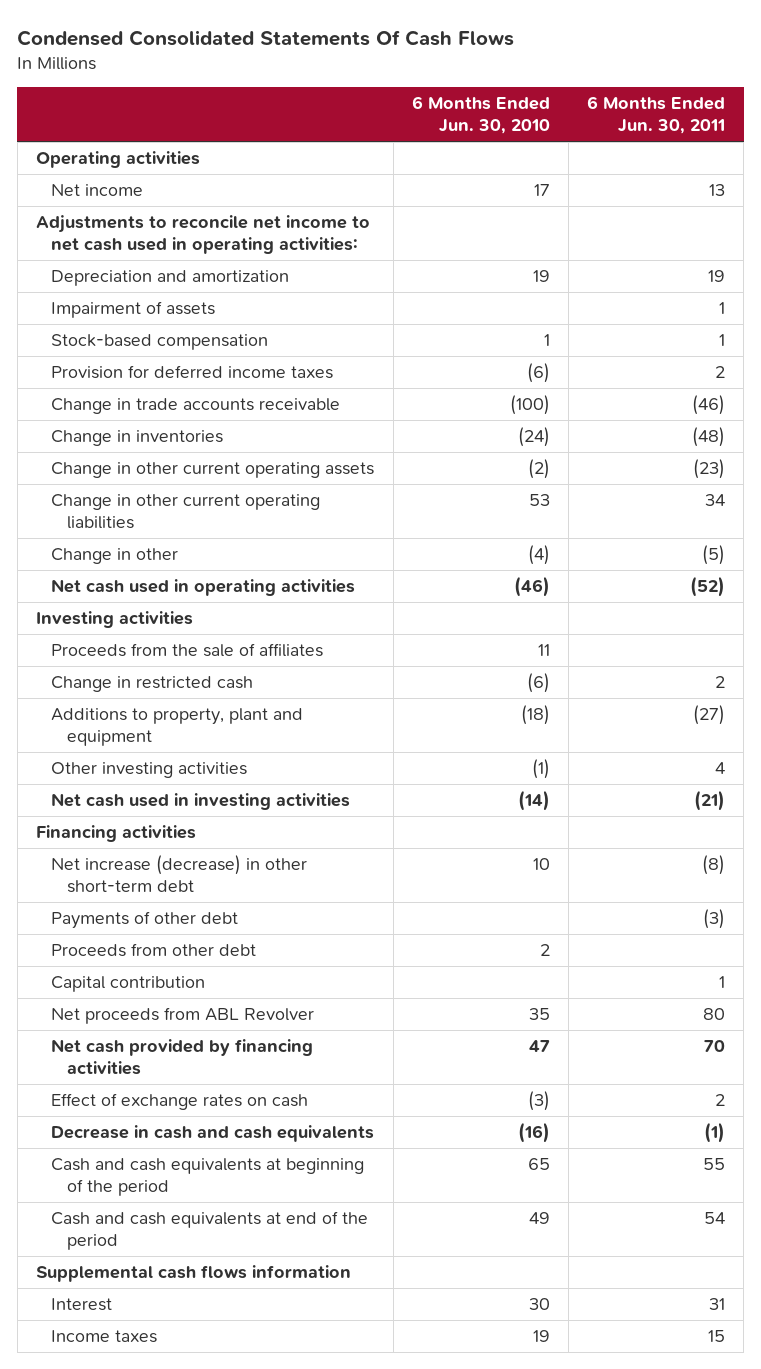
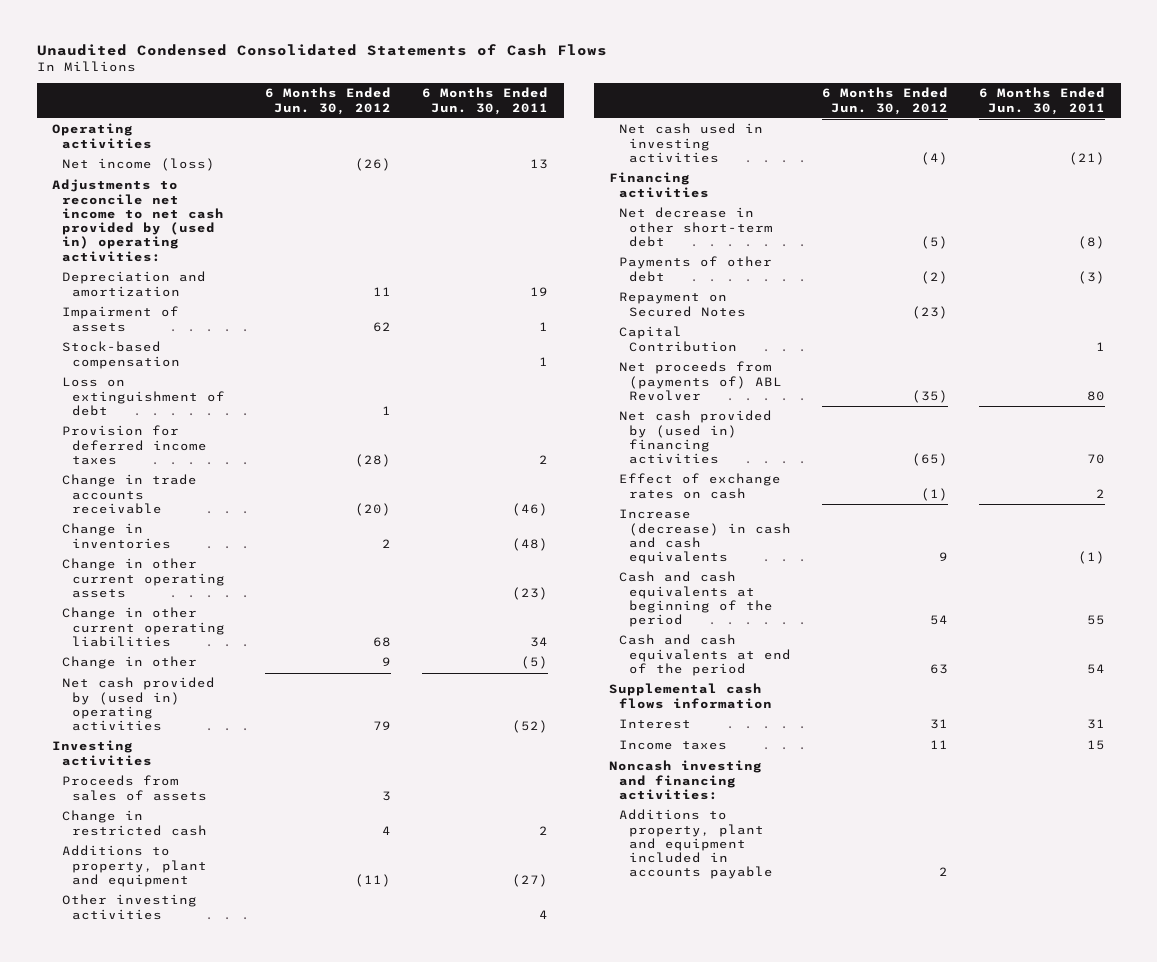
- Condensed Consolidated Statements Of Cash Flows
+ Unaudited Condensed Consolidated Statements of Cash Flows
- | 6 Months Ended Jun. 30, 2010 | 6 Months Ended Jun. 30, 2011
+ | 6 Months Ended Jun. 30, 2012 | 6 Months Ended Jun. 30, 2011
- Net income | 17 | 13
- Adjustments to reconcile net income to net cash used in operating activities:
+ Net income (loss) | (26) | 13
+ Adjustments to reconcile net income to net cash provided by (used in) operating activities:
+ Loss on extinguishment of debt | 1 |
- Net cash used in operating activities | (46) | (52)
+ Net cash provided by (used in) operating activities | 79 | (52)
- Proceeds from the sale of affiliates | 11 |
+ Proceeds from sales of assets | 3 |
- Net increase (decrease) in other short-term debt | 10 | (8)
+ Net decrease in other short-term debt | (5) | (8)
- Proceeds from other debt | 2 |
- Capital contribution | | 1
- Net proceeds from ABL Revolver | 35 | 80
- Net cash provided by financing activities | 47 | 70
+ Repayment on Secured Notes | (23) |
+ Capital Contribution | | 1
+ Net proceeds from (payments of) ABL Revolver | (35) | 80
+ Net cash provided by (used in) financing activities | (65) | 70
- Decrease in cash and cash equivalents | (16) | (1)
+ Increase (decrease) in cash and cash equivalents | 9 | (1)
+ Noncash investing and financing activities:
+ Additions to property, plant and equipment included in accounts payable | 2 |

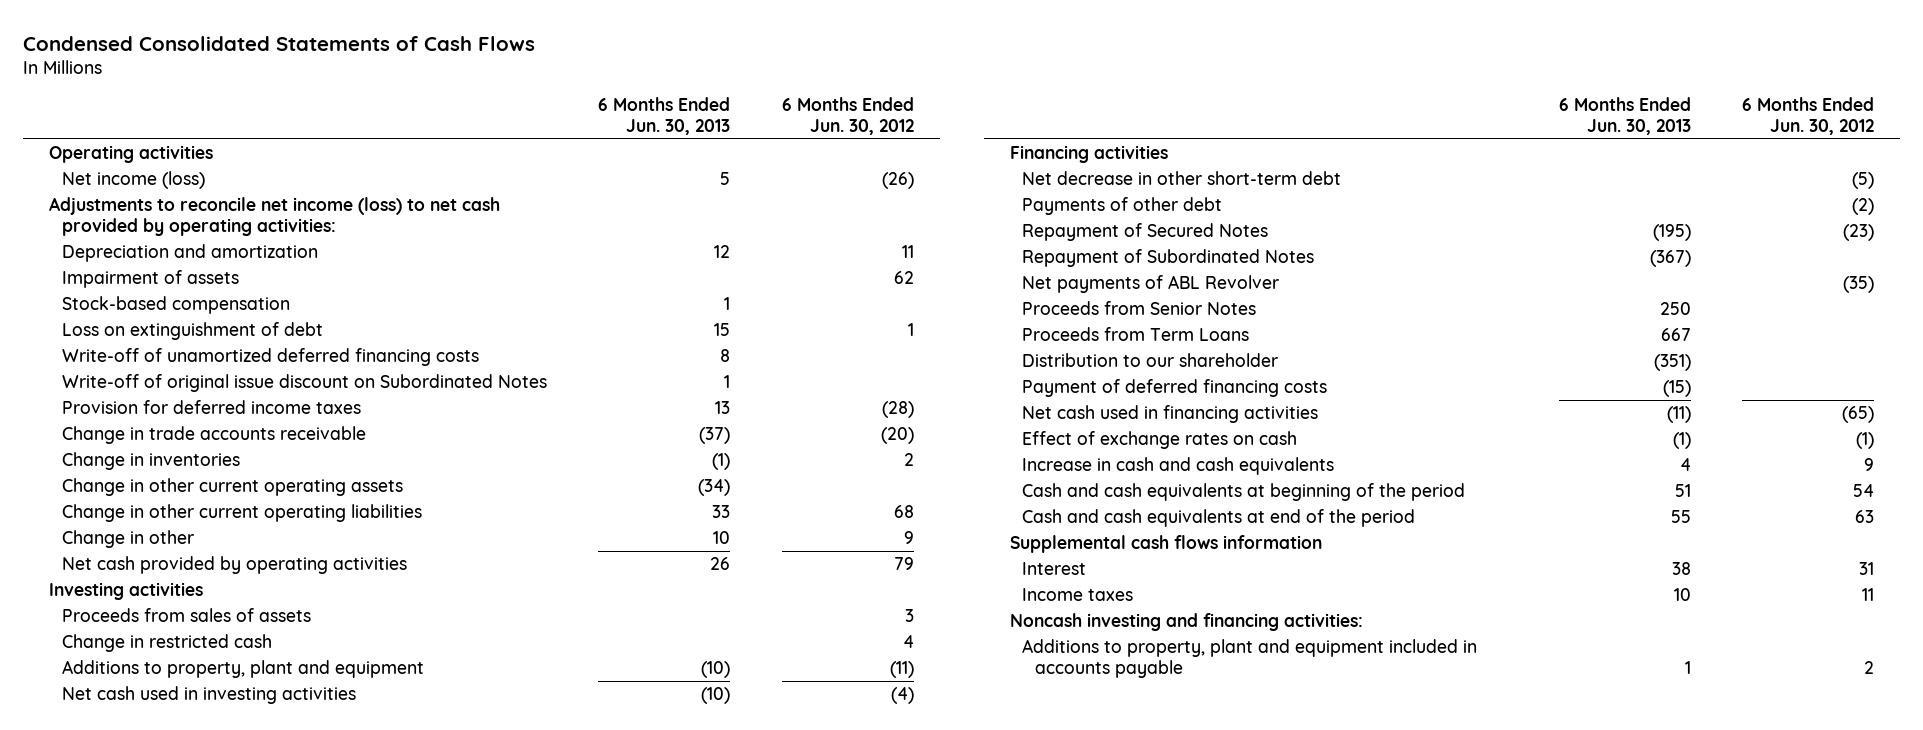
- Unaudited Condensed Consolidated Statements of Cash Flows
+ Condensed Consolidated Statements of Cash Flows
- | 6 Months Ended Jun. 30, 2012 | 6 Months Ended Jun. 30, 2011
+ | 6 Months Ended Jun. 30, 2013 | 6 Months Ended Jun. 30, 2012
- Adjustments to reconcile net income to net cash provided by (used in) operating activities:
+ Adjustments to reconcile net income (loss) to net cash provided by operating activities:
+ Write-off of unamortized deferred financing costs | 8 |
+ Write-off of original issue discount on Subordinated Notes | 1 |
- Net cash provided by (used in) operating activities | 79 | (52)
+ Net cash provided by operating activities | 26 | 79
- Other investing activities | | 4
- Repayment on Secured Notes | (23) |
- Capital Contribution | | 1
- Net proceeds from (payments of) ABL Revolver | (35) | 80
- Net cash provided by (used in) financing activities | (65) | 70
+ Repayment of Secured Notes | (195) | (23)
+ Repayment of Subordinated Notes | (367) |
+ Net payments of ABL Revolver | | (35)
+ Proceeds from Senior Notes | 250 |
+ Proceeds from Term Loans | 667 |
+ Distribution to our shareholder | (351) |
+ Payment of deferred financing costs | (15) |
+ Net cash used in financing activities | (11) | (65)
- Increase (decrease) in cash and cash equivalents | 9 | (1)
+ Increase in cash and cash equivalents | 4 | 9

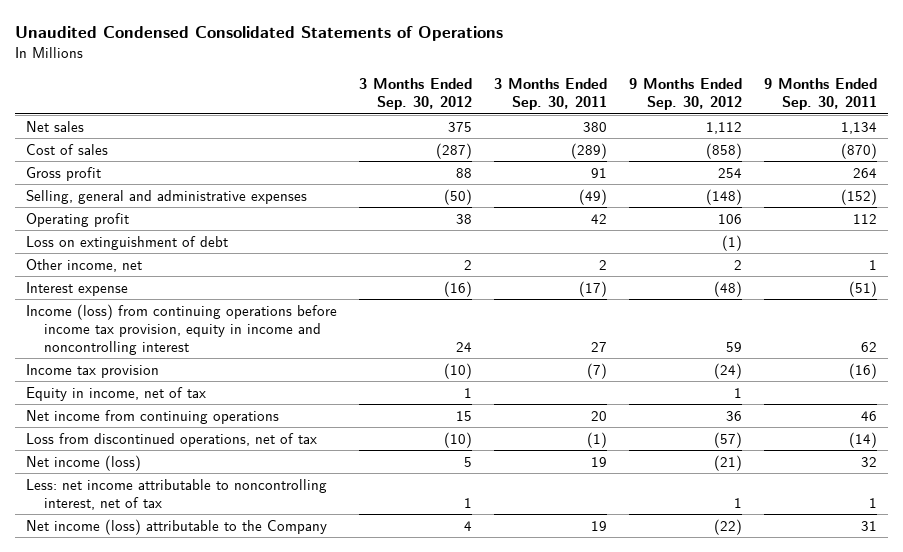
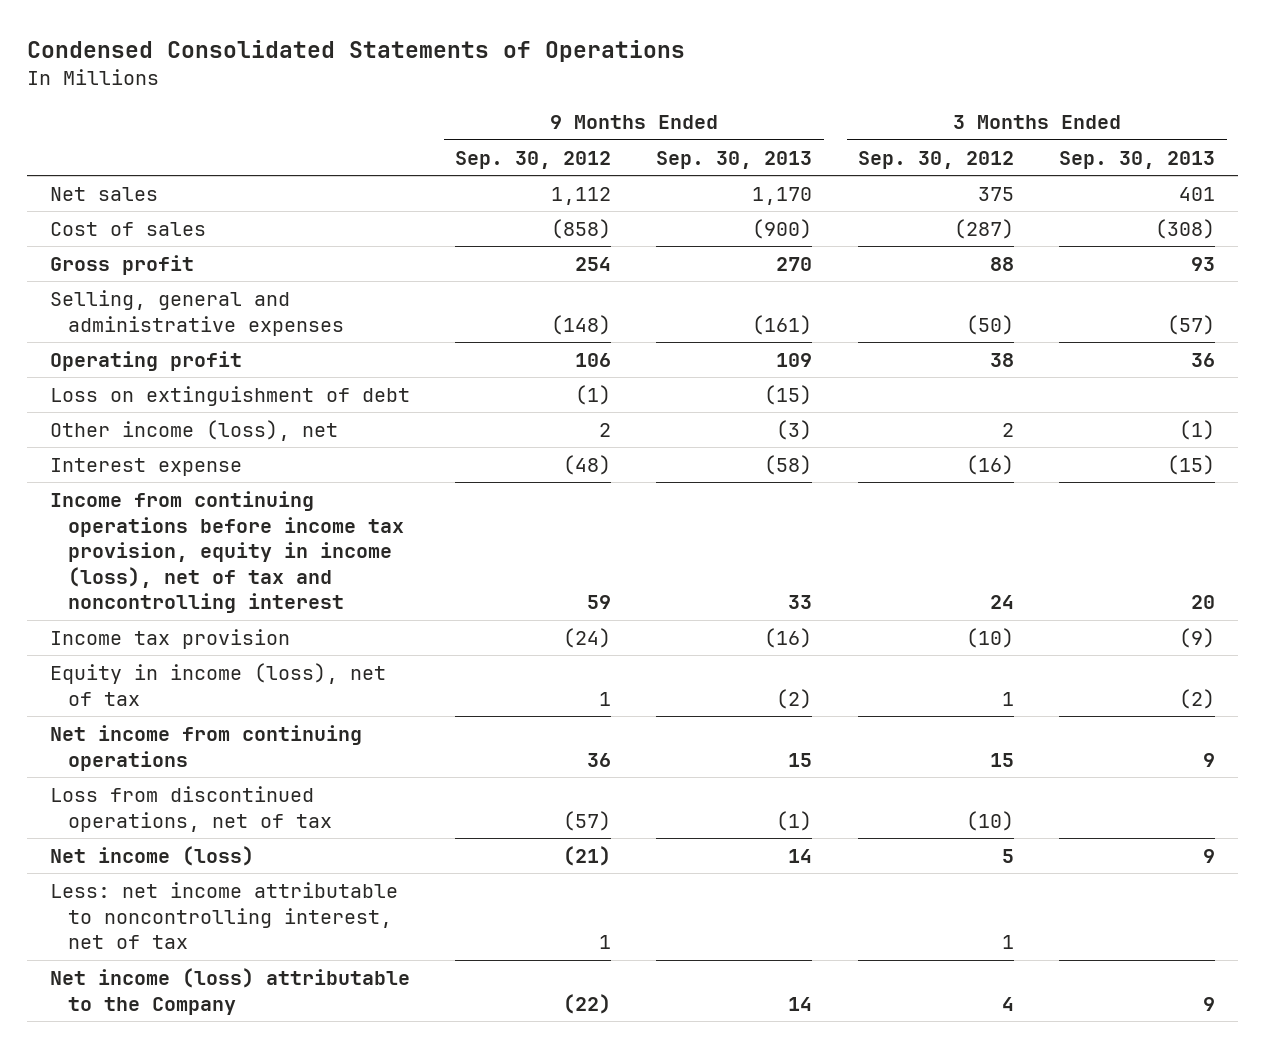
- Unaudited Condensed Consolidated Statements of Operations
+ Condensed Consolidated Statements of Operations
- | 3 Months Ended Sep. 30, 2012 | 3 Months Ended Sep. 30, 2011 | 9 Months Ended Sep. 30, 2012 | 9 Months Ended Sep. 30, 2011
+ | 9 Months Ended Sep. 30, 2012 | 9 Months Ended Sep. 30, 2013 | 3 Months Ended Sep. 30, 2012 | 3 Months Ended Sep. 30, 2013
- Other income, net | 2 | 2 | 2 | 1
+ Other income (loss), net | 2 | (3) | 2 | (1)
- Income (loss) from continuing operations before income tax provision, equity in income and noncontrolling interest | 24 | 27 | 59 | 62
+ Income from continuing operations before income tax provision, equity in income (loss), net of tax and noncontrolling interest | 59 | 33 | 24 | 20
- Equity in income, net of tax | 1 | | 1 |
+ Equity in income (loss), net of tax | 1 | (2) | 1 | (2)

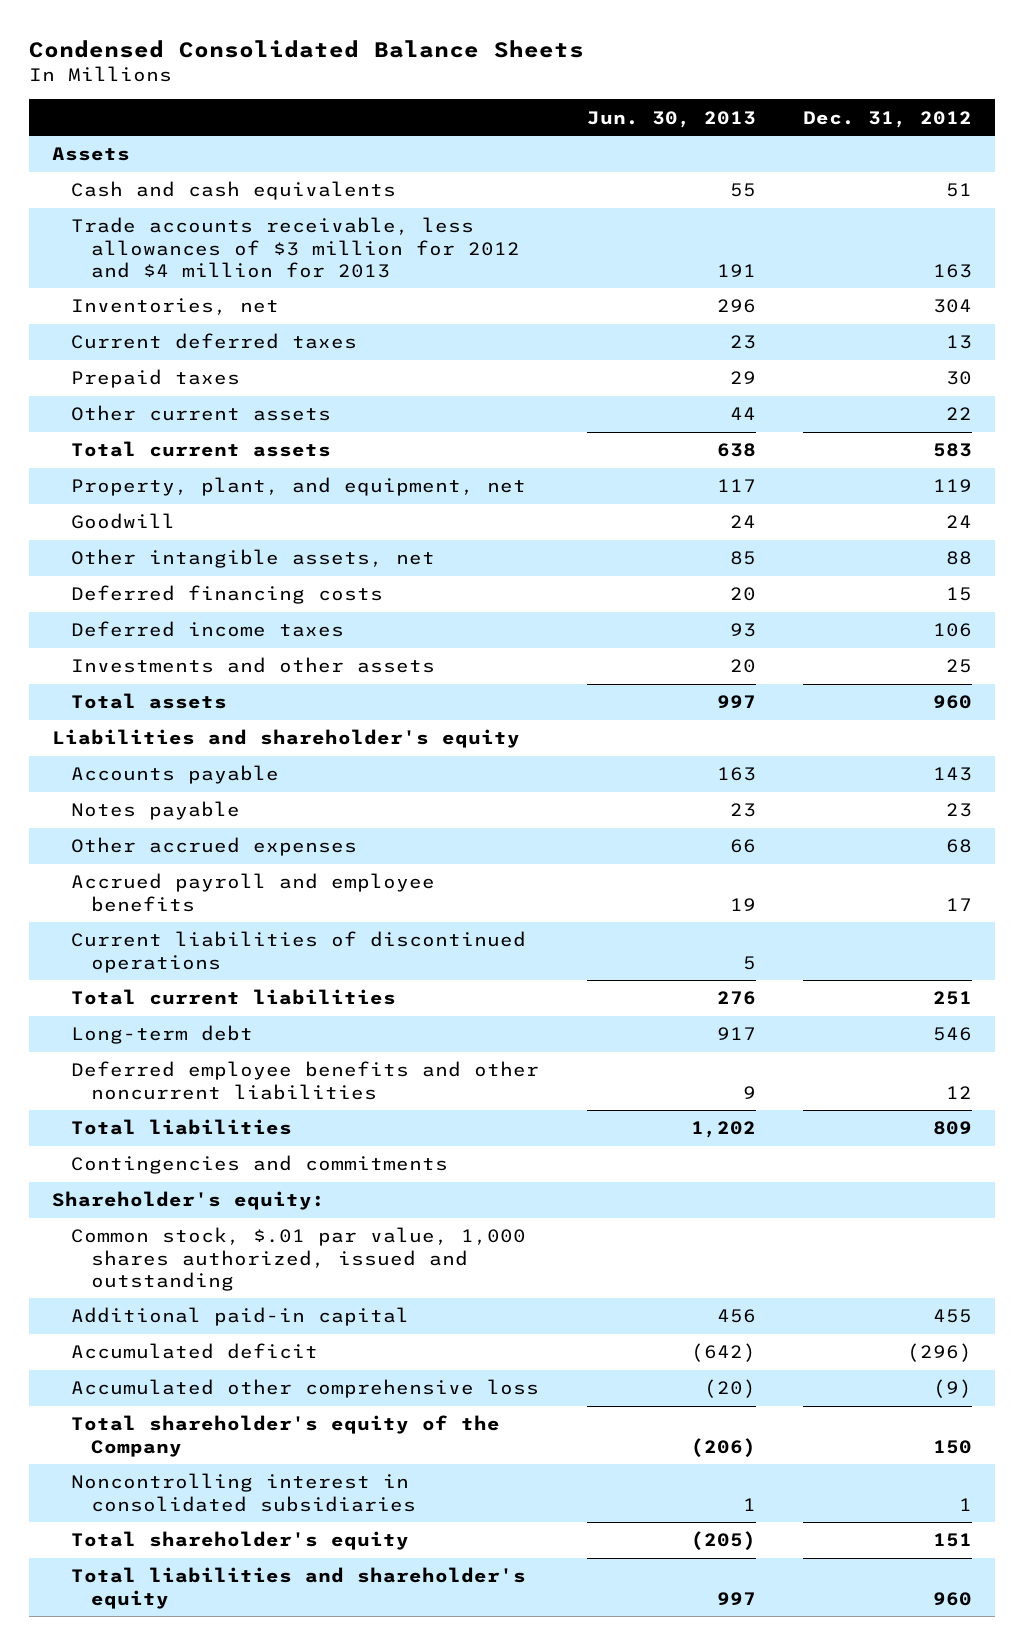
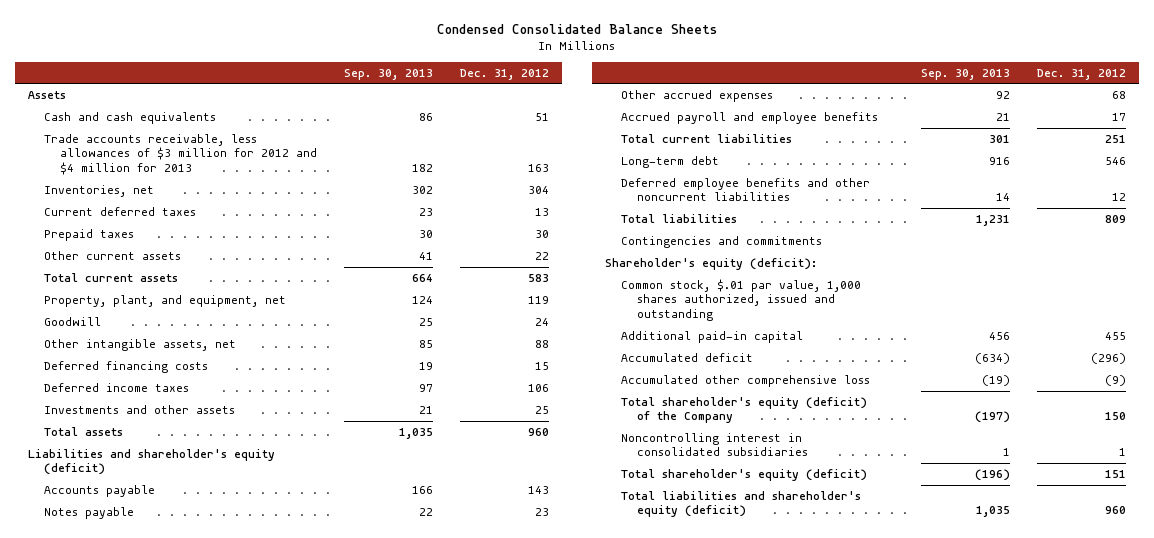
- | Jun. 30, 2013 | Dec. 31, 2012
+ | Sep. 30, 2013 | Dec. 31, 2012
- Liabilities and shareholder's equity
+ Liabilities and shareholder's equity (deficit)
- Current liabilities of discontinued operations | 5 |
- Shareholder's equity:
+ Shareholder's equity (deficit):
- Total shareholder's equity of the Company | (206) | 150
+ Total shareholder's equity (deficit) of the Company | (197) | 150
- Total shareholder's equity | (205) | 151
- Total liabilities and shareholder's equity | 997 | 960
+ Total shareholder's equity (deficit) | (196) | 151
+ Total liabilities and shareholder's equity (deficit) | 1,035 | 960

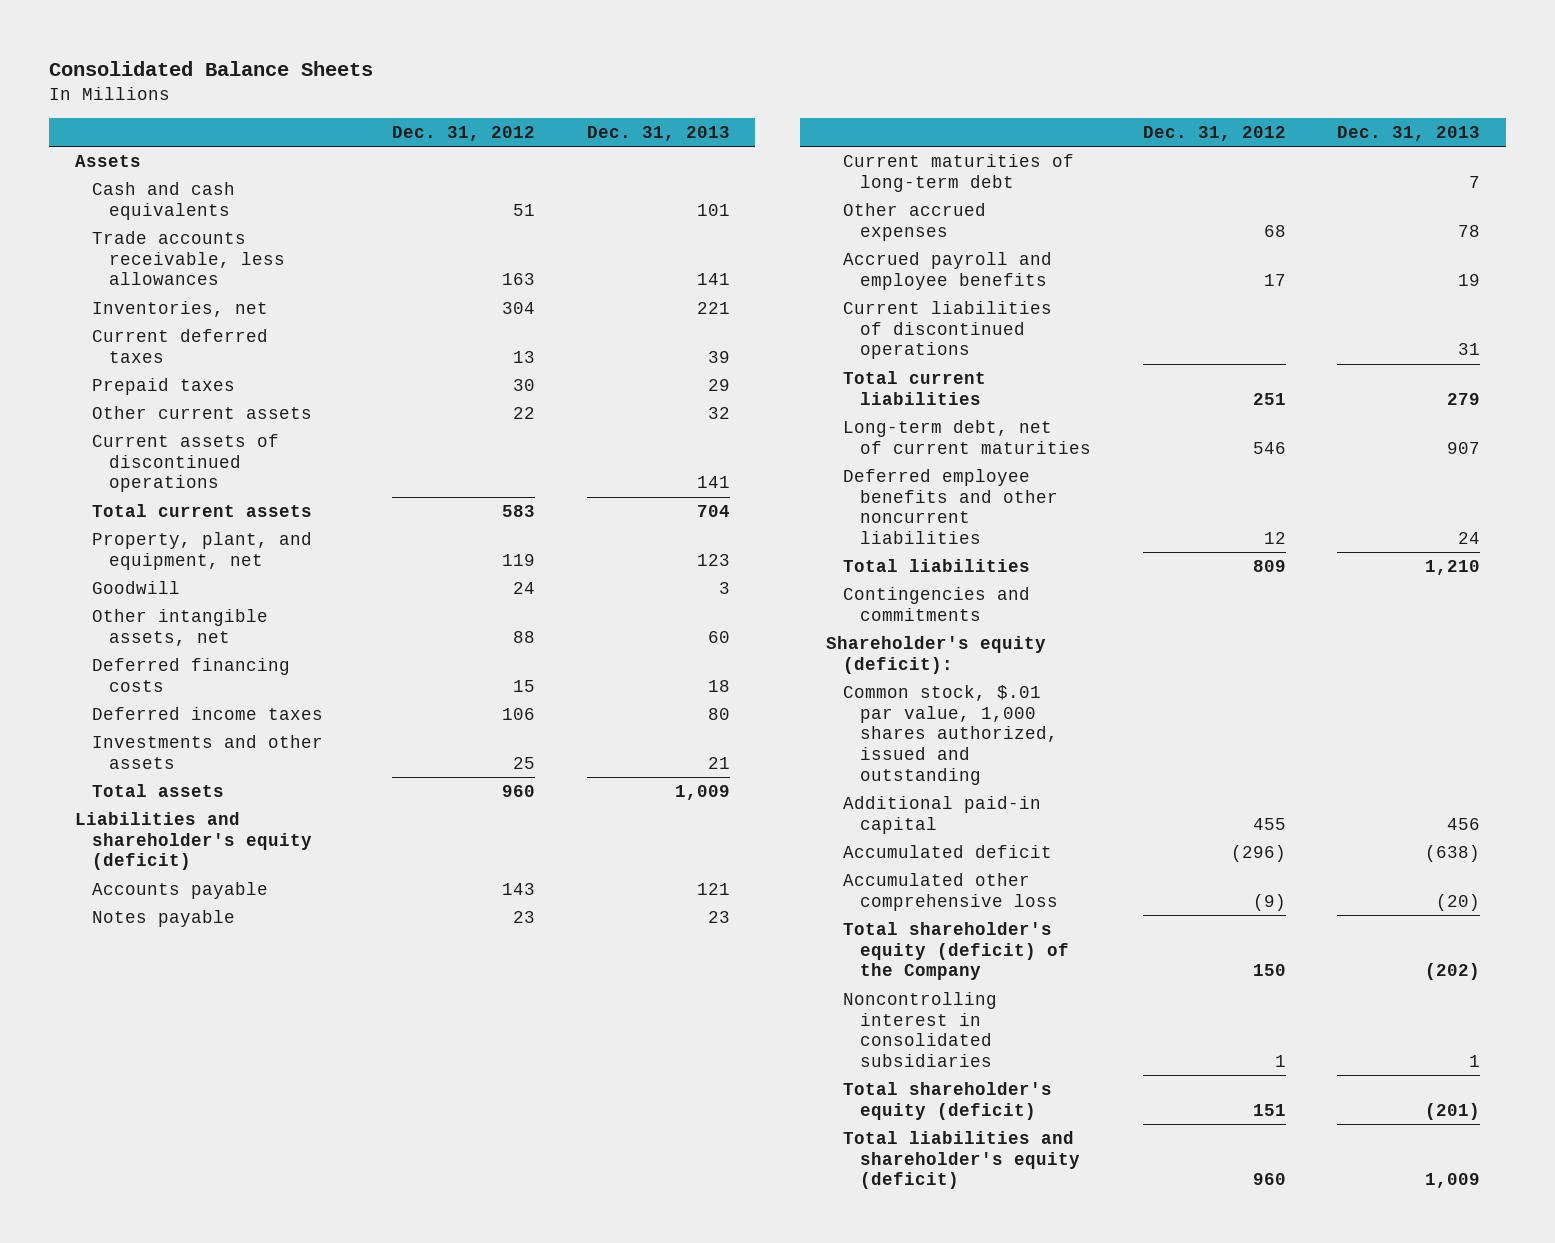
- Condensed Consolidated Balance Sheets
+ Consolidated Balance Sheets
- | Sep. 30, 2013 | Dec. 31, 2012
+ | Dec. 31, 2012 | Dec. 31, 2013
- Trade accounts receivable, less allowances of $3 million for 2012 and $4 million for 2013 | 182 | 163
+ Trade accounts receivable, less allowances | 163 | 141
+ Current assets of discontinued operations | | 141
+ Current maturities of long-term debt | | 7
+ Current liabilities of discontinued operations | | 31
- Long-term debt | 916 | 546
+ Long-term debt, net of current maturities | 546 | 907

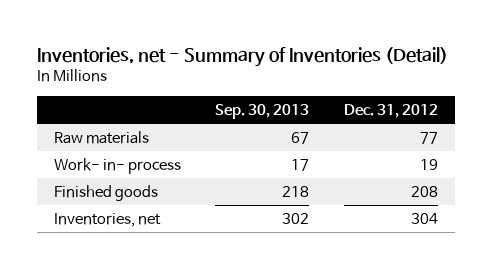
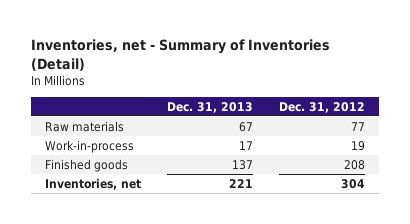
- | Sep. 30, 2013 | Dec. 31, 2012
+ | Dec. 31, 2013 | Dec. 31, 2012
- Work- in- process | 17 | 19
+ Work-in-process | 17 | 19

